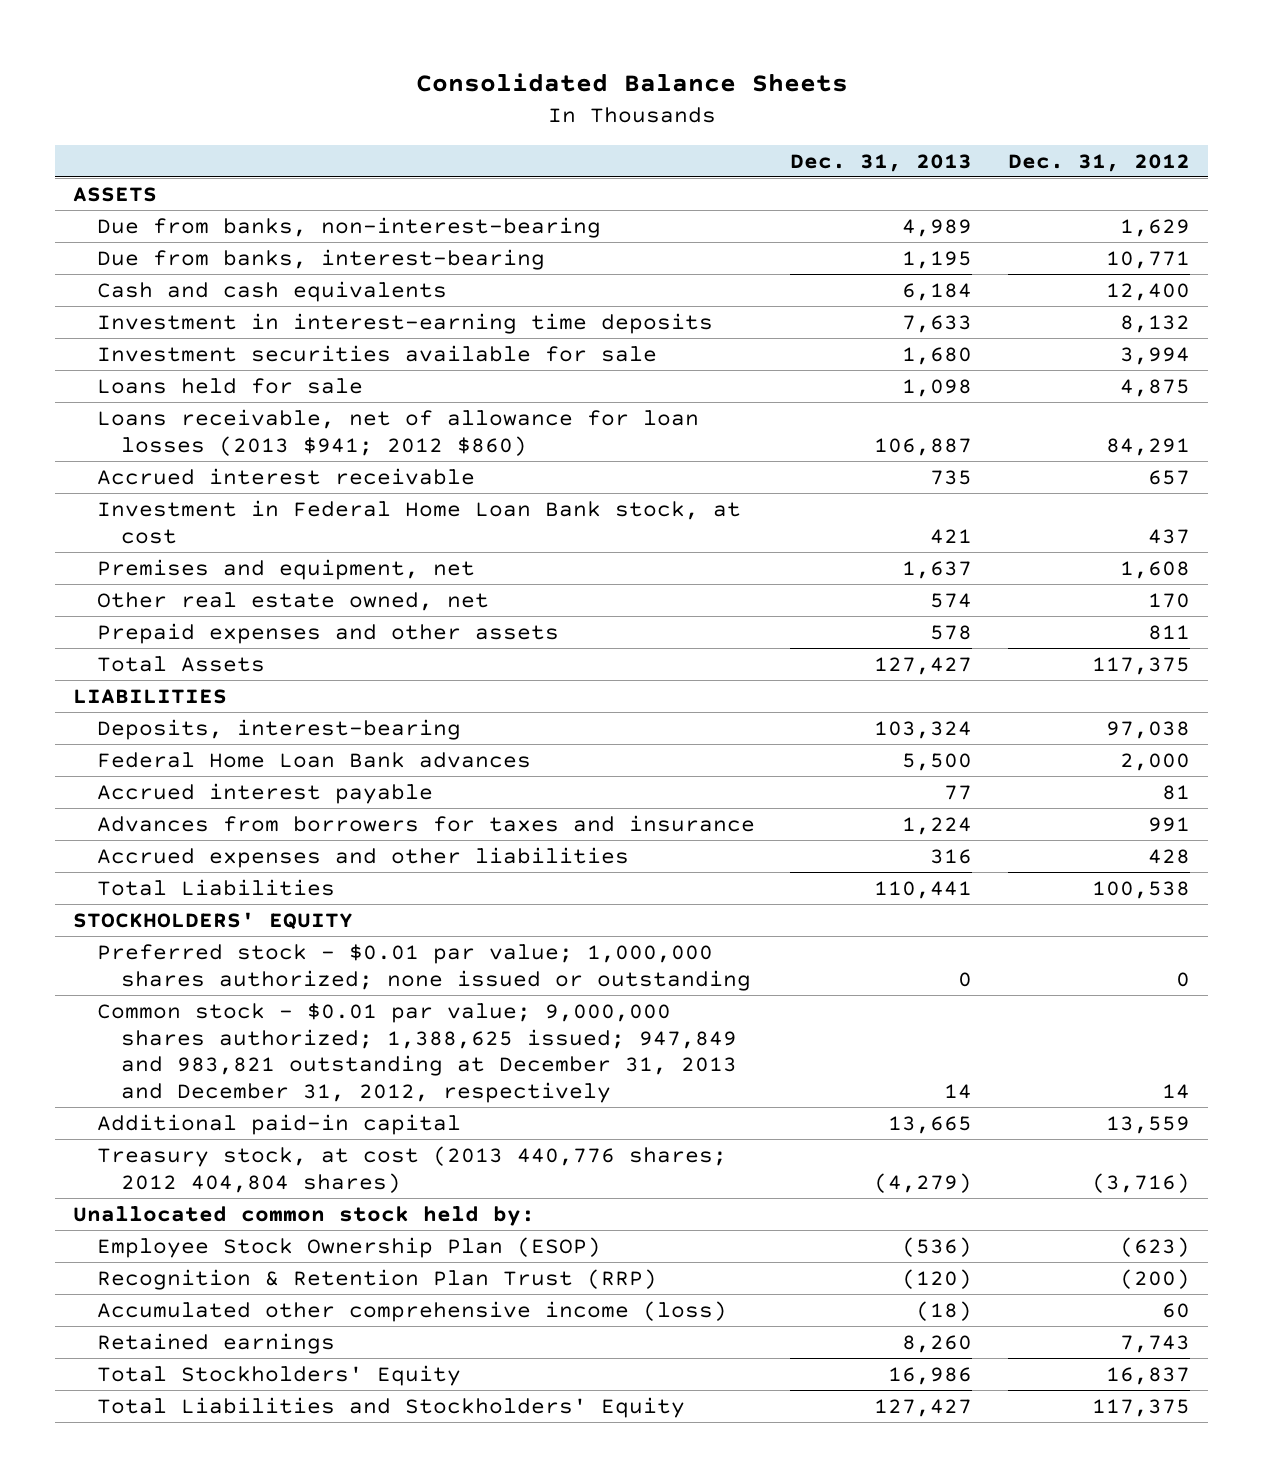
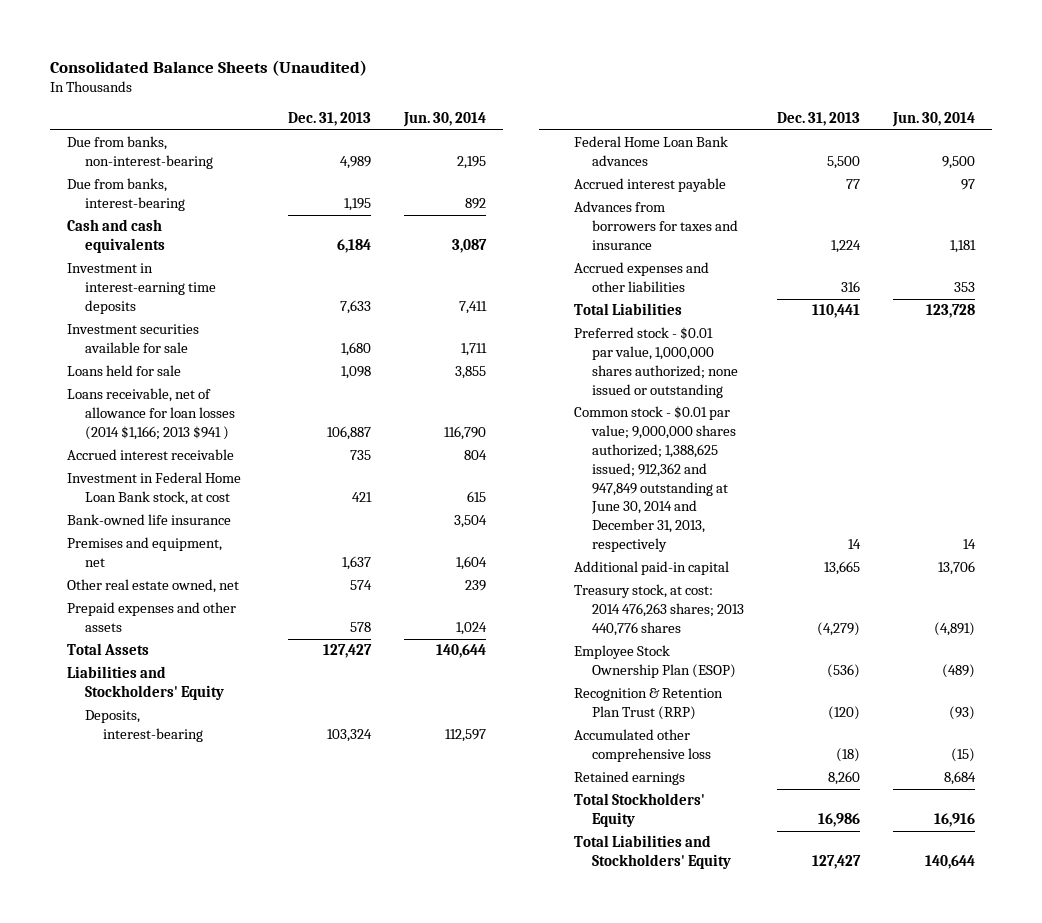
- Consolidated Balance Sheets
+ Consolidated Balance Sheets (Unaudited)
- | Dec. 31, 2013 | Dec. 31, 2012
+ | Dec. 31, 2013 | Jun. 30, 2014
- ASSETS
- Loans receivable, net of allowance for loan losses (2013 $941; 2012 $860) | 106,887 | 84,291
+ Loans receivable, net of allowance for loan losses (2014 $1,166; 2013 $941 ) | 106,887 | 116,790
+ Bank-owned life insurance | | 3,504
- LIABILITIES
+ Liabilities and Stockholders' Equity
- STOCKHOLDERS' EQUITY
- Preferred stock - $0.01 par value; 1,000,000 shares authorized; none issued or outstanding | 0 | 0
- Common stock - $0.01 par value; 9,000,000 shares authorized; 1,388,625 issued; 947,849 and 983,821 outstanding at December 31, 2013 and December 31, 2012, respectively | 14 | 14
+ Preferred stock - $0.01 par value, 1,000,000 shares authorized; none issued or outstanding
+ Common stock - $0.01 par value; 9,000,000 shares authorized; 1,388,625 issued; 912,362 and 947,849 outstanding at June 30, 2014 and December 31, 2013, respectively | 14 | 14
- Treasury stock, at cost (2013 440,776 shares; 2012 404,804 shares) | (4,279) | (3,716)
- Unallocated common stock held by:
+ Treasury stock, at cost: 2014 476,263 shares; 2013 440,776 shares | (4,279) | (4,891)
- Accumulated other comprehensive income (loss) | (18) | 60
+ Accumulated other comprehensive loss | (18) | (15)

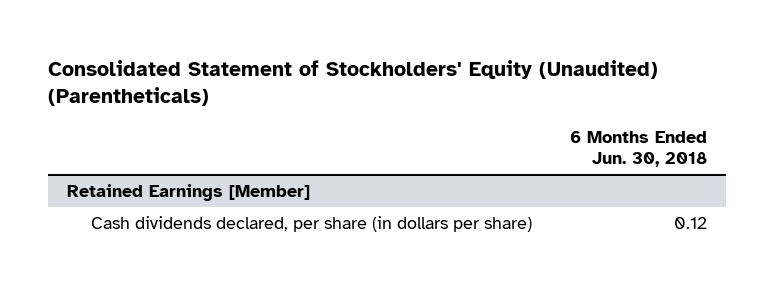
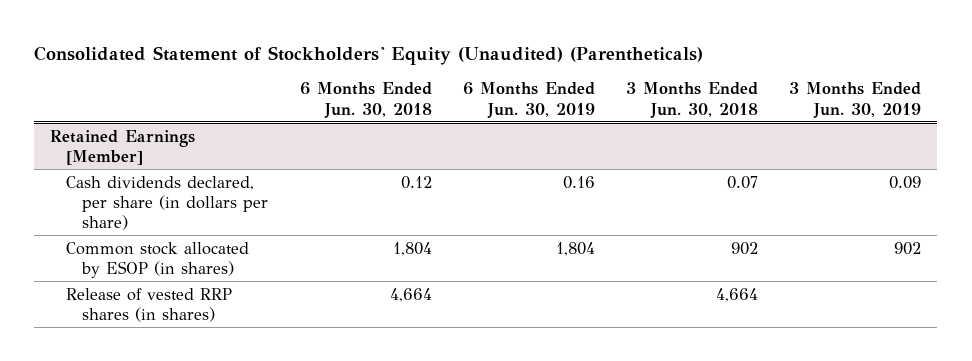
- | 6 Months Ended Jun. 30, 2018
+ | 6 Months Ended Jun. 30, 2018 | 6 Months Ended Jun. 30, 2019 | 3 Months Ended Jun. 30, 2018 | 3 Months Ended Jun. 30, 2019
@ Retained Earnings [Member]
+ Common stock allocated by ESOP (in shares) | 1,804 | 1,804 | 902 | 902
+ Release of vested RRP shares (in shares) | 4,664 | | 4,664 |

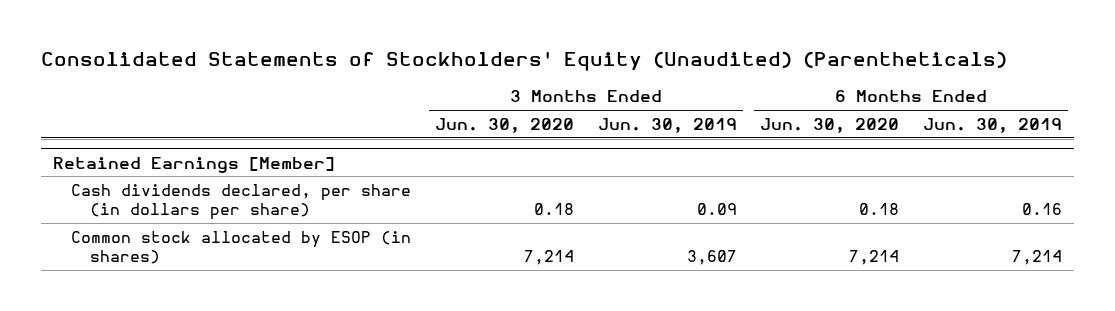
- Consolidated Statement of Stockholders' Equity (Unaudited) (Parentheticals)
+ Consolidated Statements of Stockholders' Equity (Unaudited) (Parentheticals)
- | 6 Months Ended Jun. 30, 2018 | 6 Months Ended Jun. 30, 2019 | 3 Months Ended Jun. 30, 2018 | 3 Months Ended Jun. 30, 2019
+ | 3 Months Ended Jun. 30, 2020 | 3 Months Ended Jun. 30, 2019 | 6 Months Ended Jun. 30, 2020 | 6 Months Ended Jun. 30, 2019
@ Retained Earnings [Member]
- Common stock allocated by ESOP (in shares) | 1,804 | 1,804 | 902 | 902
- Release of vested RRP shares (in shares) | 4,664 | | 4,664 |
+ Common stock allocated by ESOP (in shares) | 7,214 | 3,607 | 7,214 | 7,214

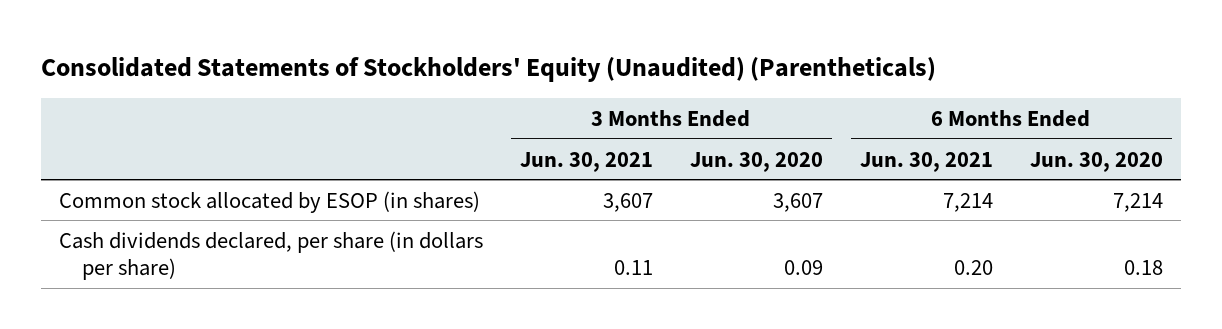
- | 3 Months Ended Jun. 30, 2020 | 3 Months Ended Jun. 30, 2019 | 6 Months Ended Jun. 30, 2020 | 6 Months Ended Jun. 30, 2019
+ | 3 Months Ended Jun. 30, 2021 | 3 Months Ended Jun. 30, 2020 | 6 Months Ended Jun. 30, 2021 | 6 Months Ended Jun. 30, 2020
- Retained Earnings [Member]
- Cash dividends declared, per share (in dollars per share) | 0.18 | 0.09 | 0.18 | 0.16
- Common stock allocated by ESOP (in shares) | 7,214 | 3,607 | 7,214 | 7,214
+ Common stock allocated by ESOP (in shares) | 3,607 | 3,607 | 7,214 | 7,214
+ Cash dividends declared, per share (in dollars per share) | 0.11 | 0.09 | 0.20 | 0.18

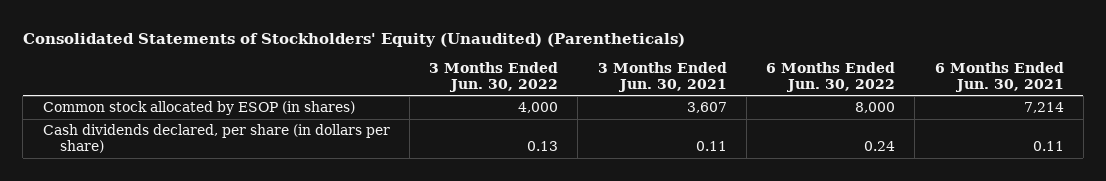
- | 3 Months Ended Jun. 30, 2021 | 3 Months Ended Jun. 30, 2020 | 6 Months Ended Jun. 30, 2021 | 6 Months Ended Jun. 30, 2020
+ | 3 Months Ended Jun. 30, 2022 | 3 Months Ended Jun. 30, 2021 | 6 Months Ended Jun. 30, 2022 | 6 Months Ended Jun. 30, 2021
- Cash dividends declared, per share (in dollars per share) | 0.11 | 0.09 | 0.20 | 0.18
+ Cash dividends declared, per share (in dollars per share) | 0.13 | 0.11 | 0.24 | 0.11

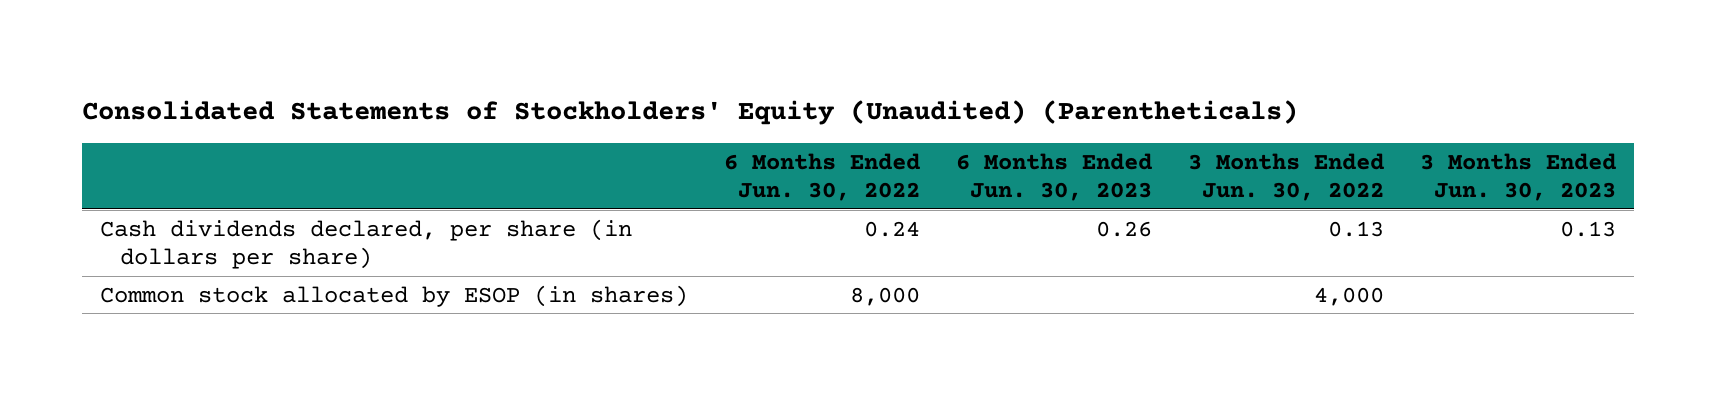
- | 3 Months Ended Jun. 30, 2022 | 3 Months Ended Jun. 30, 2021 | 6 Months Ended Jun. 30, 2022 | 6 Months Ended Jun. 30, 2021
+ | 6 Months Ended Jun. 30, 2022 | 6 Months Ended Jun. 30, 2023 | 3 Months Ended Jun. 30, 2022 | 3 Months Ended Jun. 30, 2023
moved down: Common stock allocated by ESOP (in shares) | 8,000 | | 4,000 |

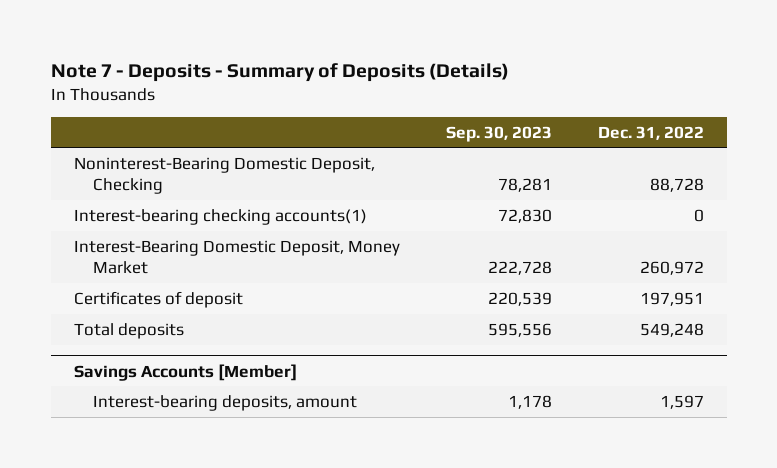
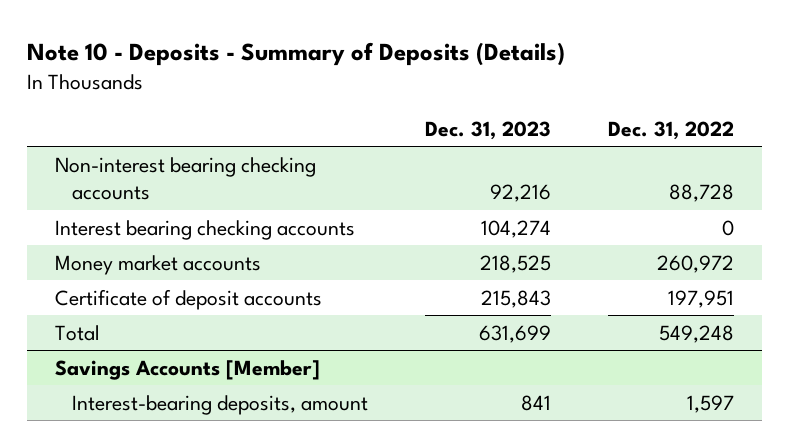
- Note 7 - Deposits - Summary of Deposits (Details)
+ Note 10 - Deposits - Summary of Deposits (Details)
- | Sep. 30, 2023 | Dec. 31, 2022
+ | Dec. 31, 2023 | Dec. 31, 2022
- Noninterest-Bearing Domestic Deposit, Checking | 78,281 | 88,728
- Interest-bearing checking accounts(1) | 72,830 | 0
- Interest-Bearing Domestic Deposit, Money Market | 222,728 | 260,972
- Certificates of deposit | 220,539 | 197,951
- Total deposits | 595,556 | 549,248
+ Non-interest bearing checking accounts | 92,216 | 88,728
+ Interest bearing checking accounts | 104,274 | 0
+ Money market accounts | 218,525 | 260,972
+ Certificate of deposit accounts | 215,843 | 197,951
+ Total | 631,699 | 549,248

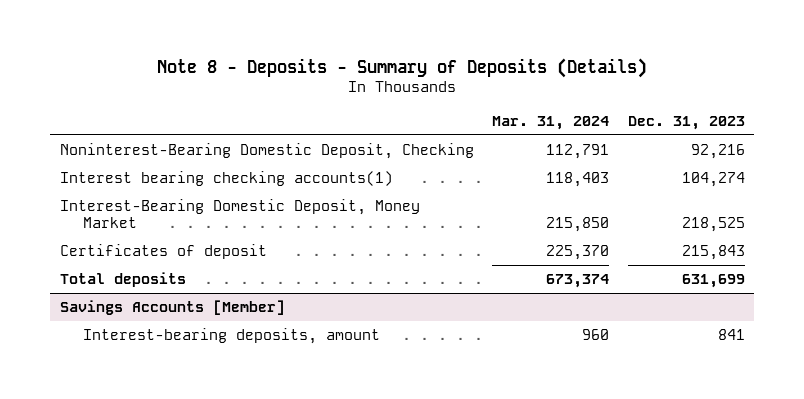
- Note 10 - Deposits - Summary of Deposits (Details)
+ Note 8 - Deposits - Summary of Deposits (Details)
- | Dec. 31, 2023 | Dec. 31, 2022
+ | Mar. 31, 2024 | Dec. 31, 2023
- Non-interest bearing checking accounts | 92,216 | 88,728
- Interest bearing checking accounts | 104,274 | 0
- Money market accounts | 218,525 | 260,972
- Certificate of deposit accounts | 215,843 | 197,951
- Total | 631,699 | 549,248
+ Noninterest-Bearing Domestic Deposit, Checking | 112,791 | 92,216
+ Interest bearing checking accounts(1) | 118,403 | 104,274
+ Interest-Bearing Domestic Deposit, Money Market | 215,850 | 218,525
+ Certificates of deposit | 225,370 | 215,843
+ Total deposits | 673,374 | 631,699

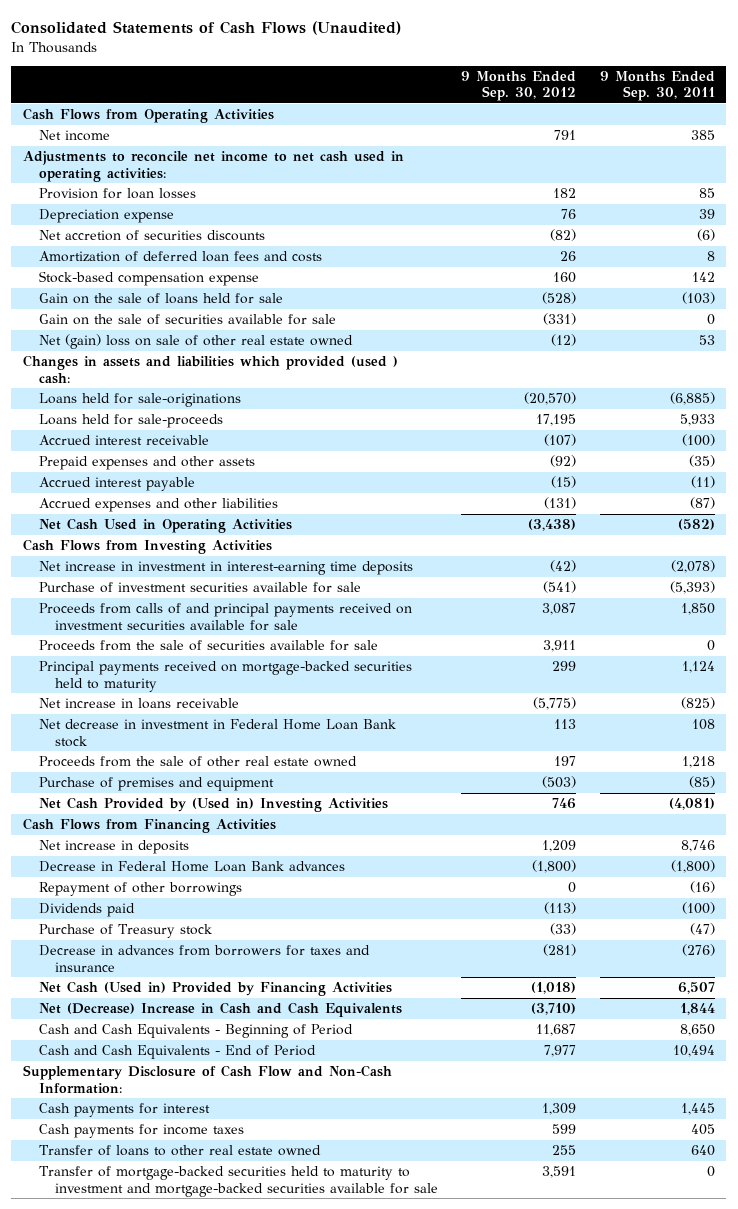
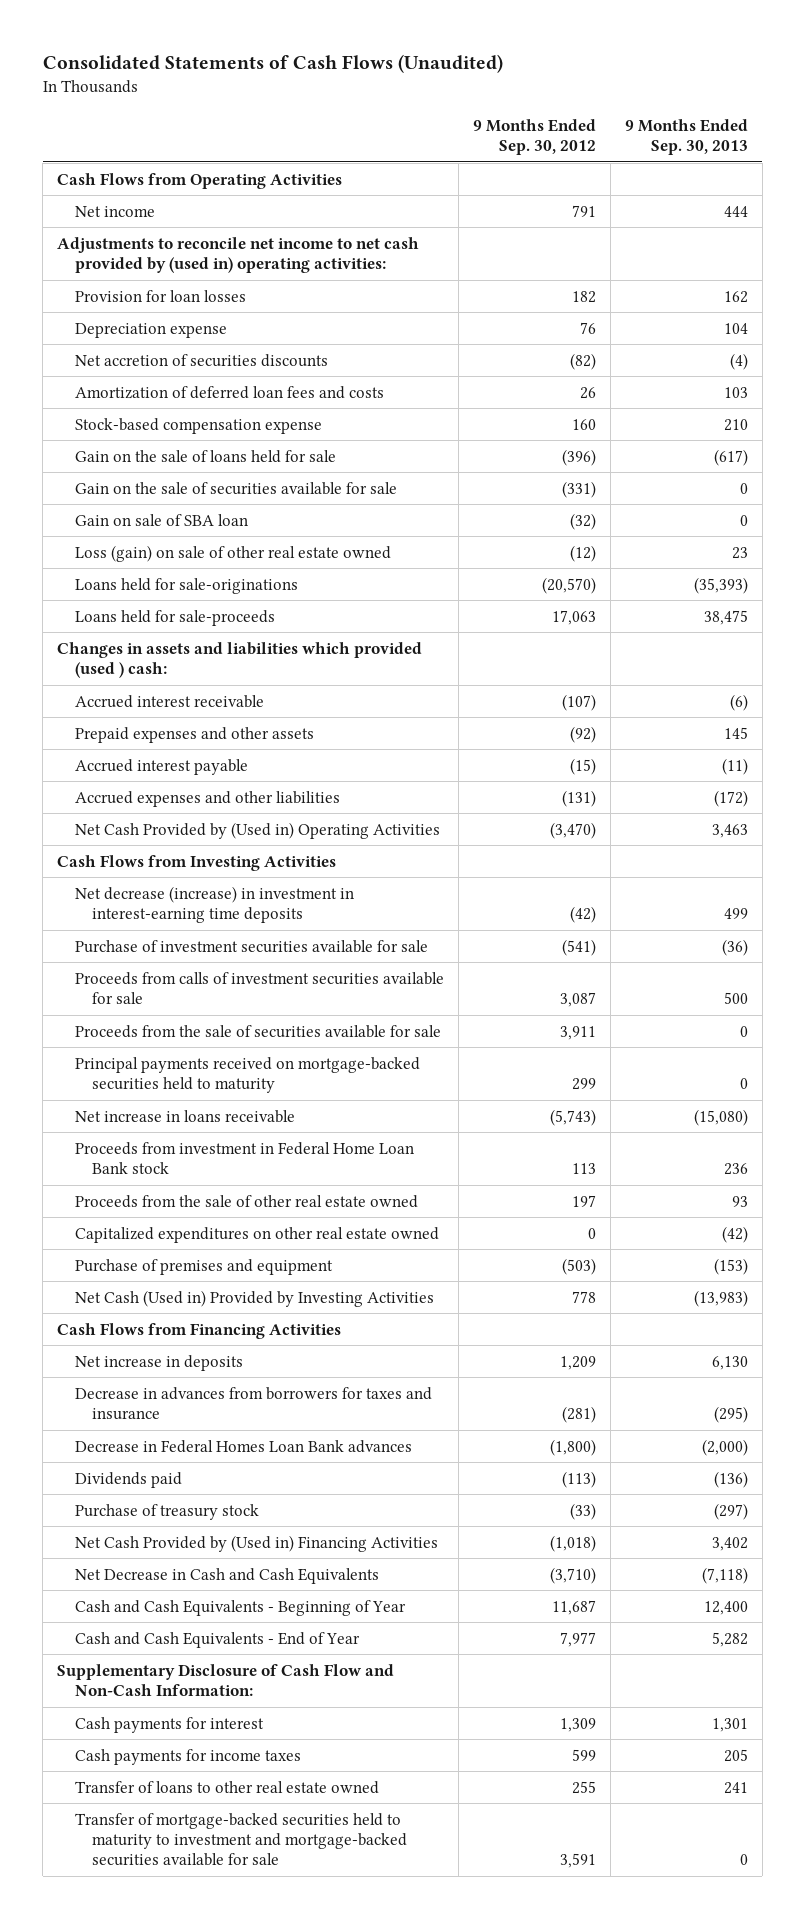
- | 9 Months Ended Sep. 30, 2012 | 9 Months Ended Sep. 30, 2011
+ | 9 Months Ended Sep. 30, 2012 | 9 Months Ended Sep. 30, 2013
- Adjustments to reconcile net income to net cash used in operating activities:
+ Adjustments to reconcile net income to net cash provided by (used in) operating activities:
- Gain on the sale of loans held for sale | (528) | (103)
+ Gain on the sale of loans held for sale | (396) | (617)
- Net (gain) loss on sale of other real estate owned | (12) | 53
+ Gain on sale of SBA loan | (32) | 0
+ Loss (gain) on sale of other real estate owned | (12) | 23
- Loans held for sale-proceeds | 17,195 | 5,933
+ Loans held for sale-proceeds | 17,063 | 38,475
moved down: Changes in assets and liabilities which provided (used ) cash:
- Net Cash Used in Operating Activities | (3,438) | (582)
+ Net Cash Provided by (Used in) Operating Activities | (3,470) | 3,463
- Net increase in investment in interest-earning time deposits | (42) | (2,078)
+ Net decrease (increase) in investment in interest-earning time deposits | (42) | 499
- Proceeds from calls of and principal payments received on investment securities available for sale | 3,087 | 1,850
+ Proceeds from calls of investment securities available for sale | 3,087 | 500
- Net increase in loans receivable | (5,775) | (825)
- Net decrease in investment in Federal Home Loan Bank stock | 113 | 108
+ Net increase in loans receivable | (5,743) | (15,080)
+ Proceeds from investment in Federal Home Loan Bank stock | 113 | 236
+ Capitalized expenditures on other real estate owned | 0 | (42)
- Net Cash Provided by (Used in) Investing Activities | 746 | (4,081)
+ Net Cash (Used in) Provided by Investing Activities | 778 | (13,983)
- Decrease in Federal Home Loan Bank advances | (1,800) | (1,800)
- Repayment of other borrowings | 0 | (16)
- Purchase of Treasury stock | (33) | (47)
- Net Cash (Used in) Provided by Financing Activities | (1,018) | 6,507
- Net (Decrease) Increase in Cash and Cash Equivalents | (3,710) | 1,844
- Cash and Cash Equivalents - Beginning of Period | 11,687 | 8,650
- Cash and Cash Equivalents - End of Period | 7,977 | 10,494
+ Decrease in Federal Homes Loan Bank advances | (1,800) | (2,000)
moved down: Dividends paid | (113) | (136)
+ Purchase of treasury stock | (33) | (297)
+ Net Cash Provided by (Used in) Financing Activities | (1,018) | 3,402
+ Net Decrease in Cash and Cash Equivalents | (3,710) | (7,118)
+ Cash and Cash Equivalents - Beginning of Year | 11,687 | 12,400
+ Cash and Cash Equivalents - End of Year | 7,977 | 5,282

